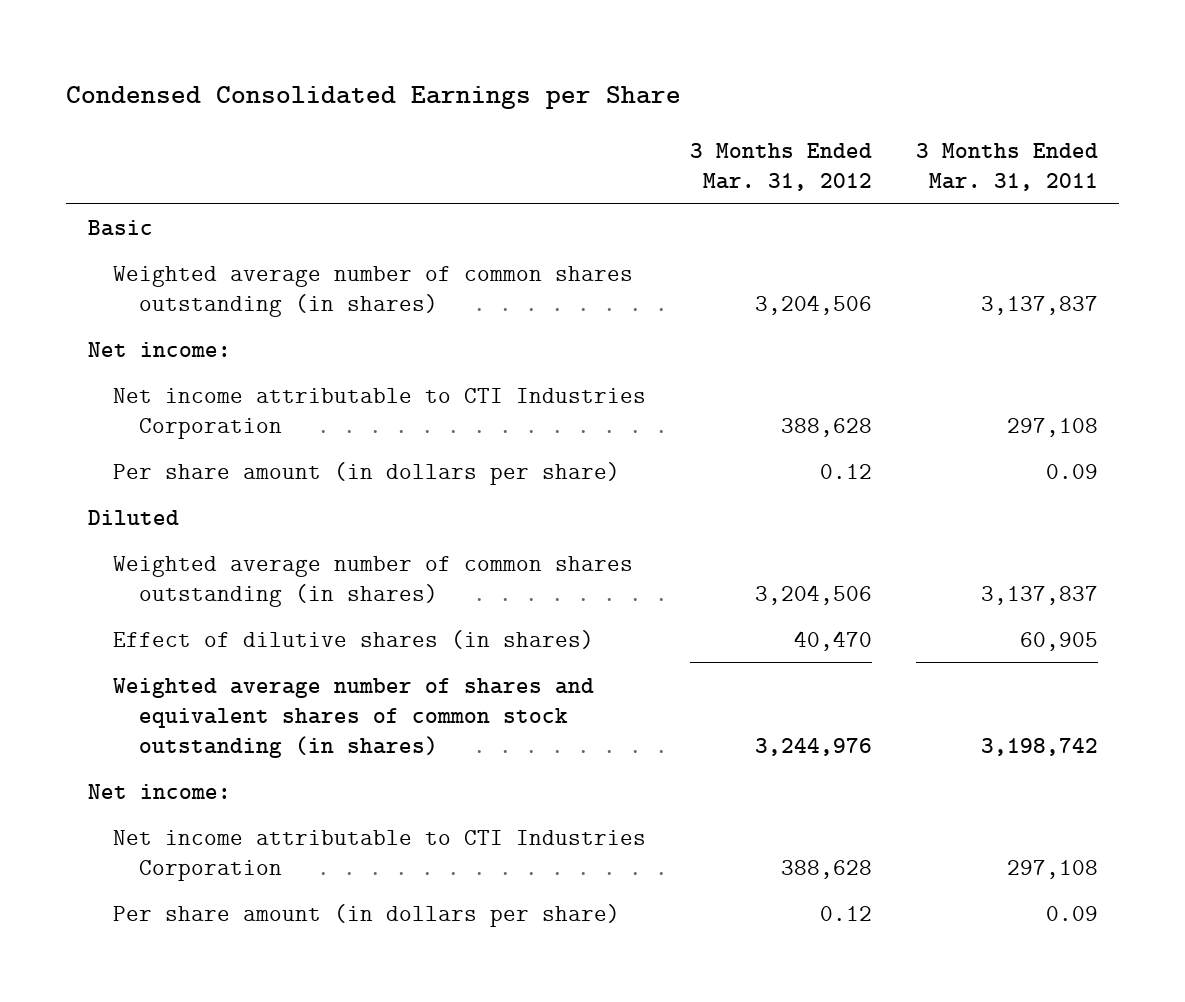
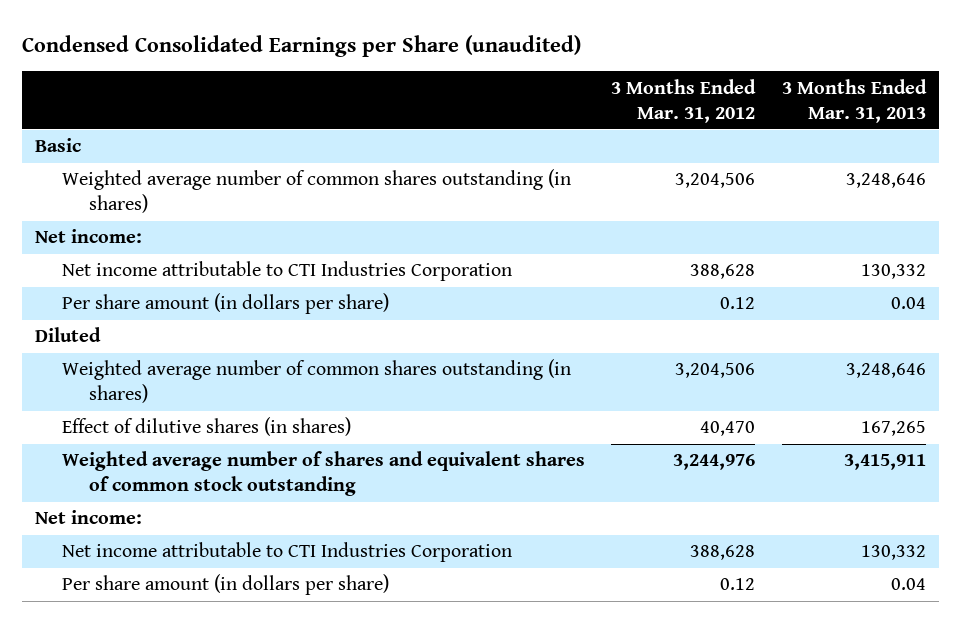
- Condensed Consolidated Earnings per Share
+ Condensed Consolidated Earnings per Share (unaudited)
- | 3 Months Ended Mar. 31, 2012 | 3 Months Ended Mar. 31, 2011
+ | 3 Months Ended Mar. 31, 2012 | 3 Months Ended Mar. 31, 2013
- Weighted average number of shares and equivalent shares of common stock outstanding (in shares) | 3,244,976 | 3,198,742
+ Weighted average number of shares and equivalent shares of common stock outstanding | 3,244,976 | 3,415,911

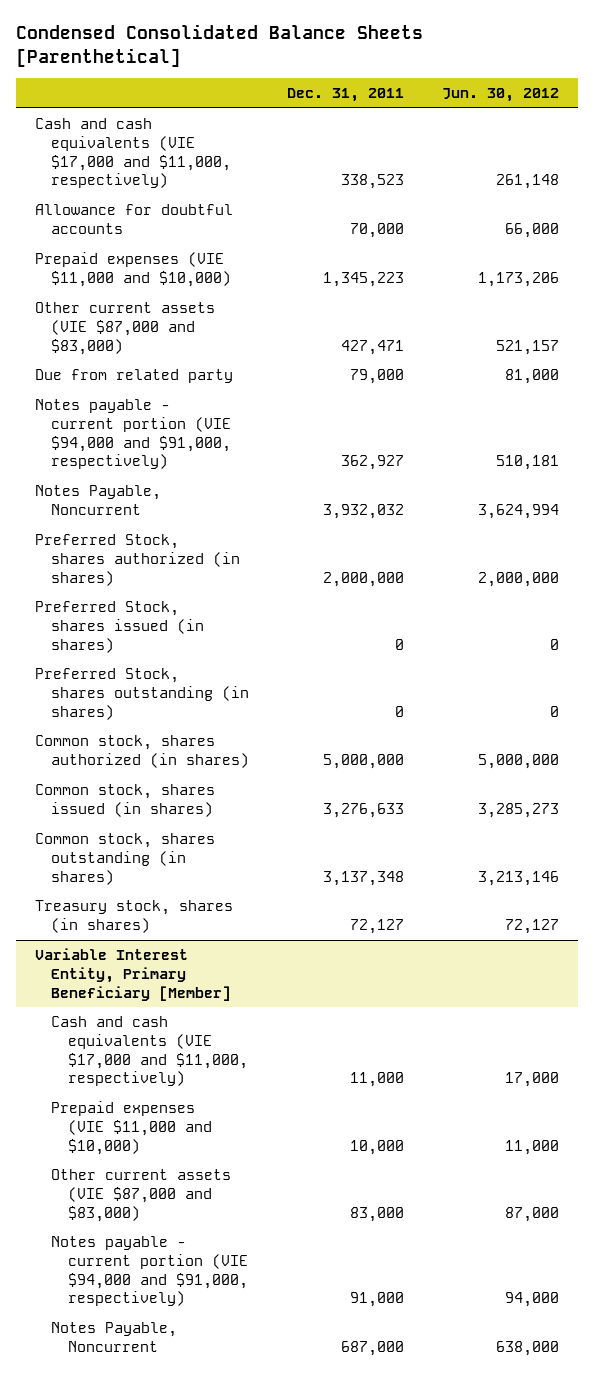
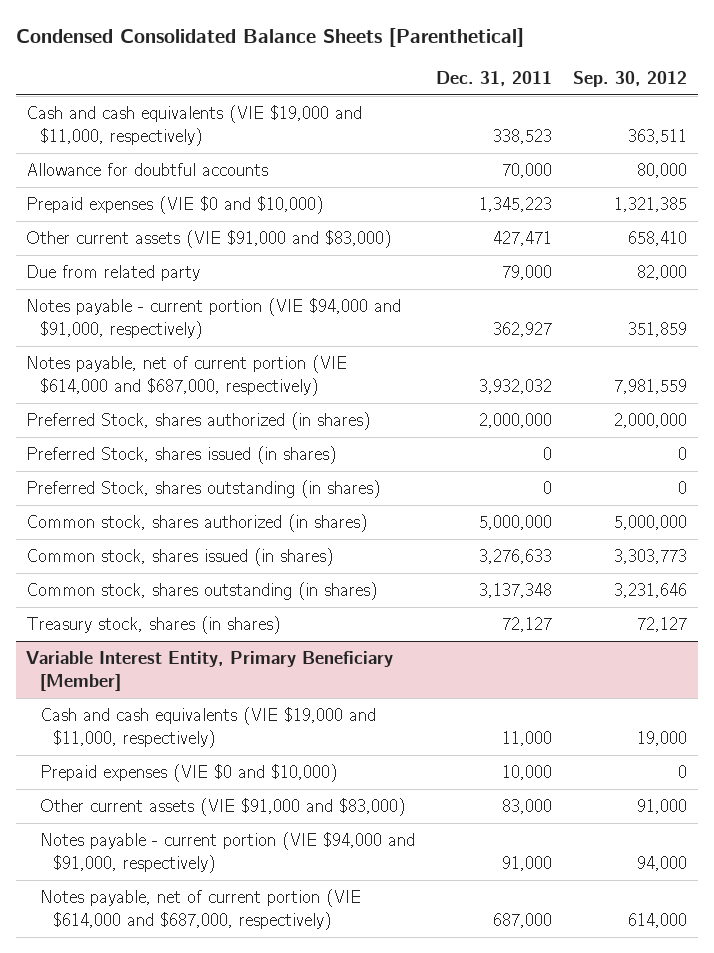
- | Dec. 31, 2011 | Jun. 30, 2012
+ | Dec. 31, 2011 | Sep. 30, 2012
- Cash and cash equivalents (VIE $17,000 and $11,000, respectively) | 338,523 | 261,148
+ Cash and cash equivalents (VIE $19,000 and $11,000, respectively) | 338,523 | 363,511
- Prepaid expenses (VIE $11,000 and $10,000) | 1,345,223 | 1,173,206
- Other current assets (VIE $87,000 and $83,000) | 427,471 | 521,157
+ Prepaid expenses (VIE $0 and $10,000) | 1,345,223 | 1,321,385
+ Other current assets (VIE $91,000 and $83,000) | 427,471 | 658,410
- Notes Payable, Noncurrent | 3,932,032 | 3,624,994
+ Notes payable, net of current portion (VIE $614,000 and $687,000, respectively) | 3,932,032 | 7,981,559
@ Variable Interest Entity, Primary Beneficiary [Member]
- Cash and cash equivalents (VIE $17,000 and $11,000, respectively) | 11,000 | 17,000
- Prepaid expenses (VIE $11,000 and $10,000) | 10,000 | 11,000
- Other current assets (VIE $87,000 and $83,000) | 83,000 | 87,000
+ Cash and cash equivalents (VIE $19,000 and $11,000, respectively) | 11,000 | 19,000
+ Prepaid expenses (VIE $0 and $10,000) | 10,000 | 0
+ Other current assets (VIE $91,000 and $83,000) | 83,000 | 91,000
- Notes Payable, Noncurrent | 687,000 | 638,000
+ Notes payable, net of current portion (VIE $614,000 and $687,000, respectively) | 687,000 | 614,000

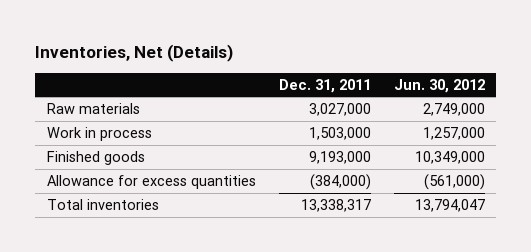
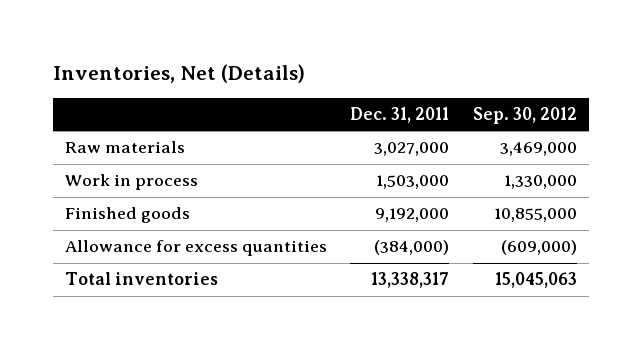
- | Dec. 31, 2011 | Jun. 30, 2012
+ | Dec. 31, 2011 | Sep. 30, 2012
- Finished goods | 9,193,000 | 10,349,000
+ Finished goods | 9,192,000 | 10,855,000

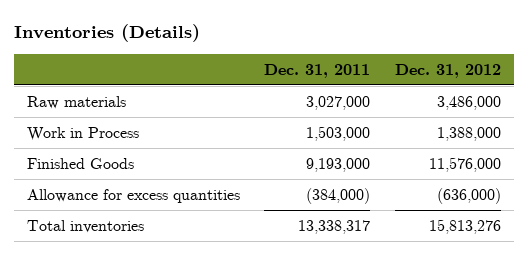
- Inventories, Net (Details)
+ Inventories (Details)
- | Dec. 31, 2011 | Sep. 30, 2012
+ | Dec. 31, 2011 | Dec. 31, 2012
- Work in process | 1,503,000 | 1,330,000
- Finished goods | 9,192,000 | 10,855,000
+ Work in Process | 1,503,000 | 1,388,000
+ Finished Goods | 9,193,000 | 11,576,000

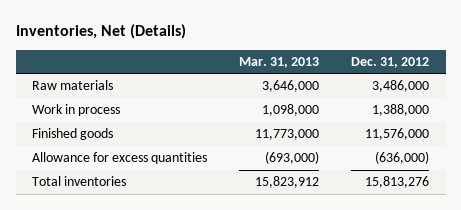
- Inventories (Details)
+ Inventories, Net (Details)
- | Dec. 31, 2011 | Dec. 31, 2012
+ | Mar. 31, 2013 | Dec. 31, 2012
- Work in Process | 1,503,000 | 1,388,000
- Finished Goods | 9,193,000 | 11,576,000
+ Work in process | 1,098,000 | 1,388,000
+ Finished goods | 11,773,000 | 11,576,000

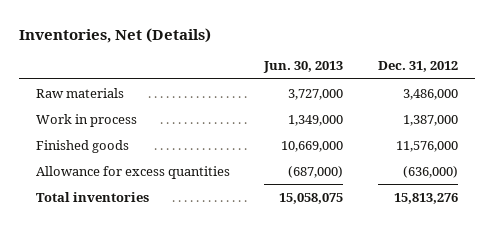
- | Mar. 31, 2013 | Dec. 31, 2012
+ | Jun. 30, 2013 | Dec. 31, 2012
- Work in process | 1,098,000 | 1,388,000
+ Work in process | 1,349,000 | 1,387,000

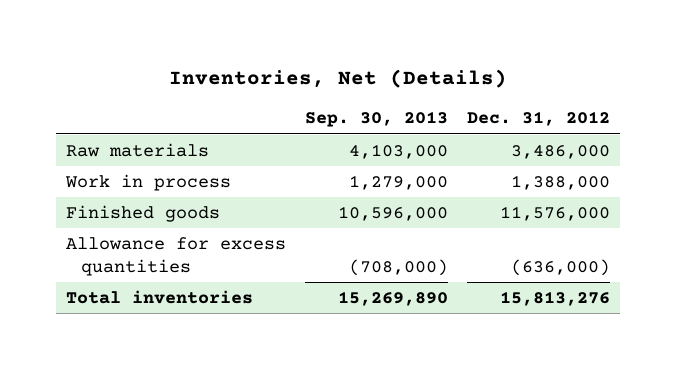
- | Jun. 30, 2013 | Dec. 31, 2012
+ | Sep. 30, 2013 | Dec. 31, 2012
- Work in process | 1,349,000 | 1,387,000
+ Work in process | 1,279,000 | 1,388,000

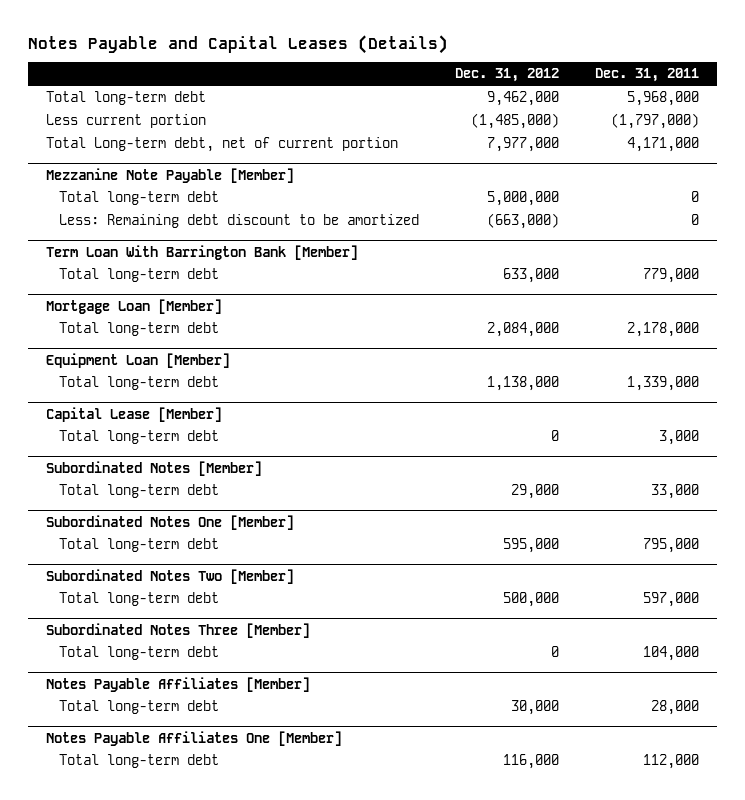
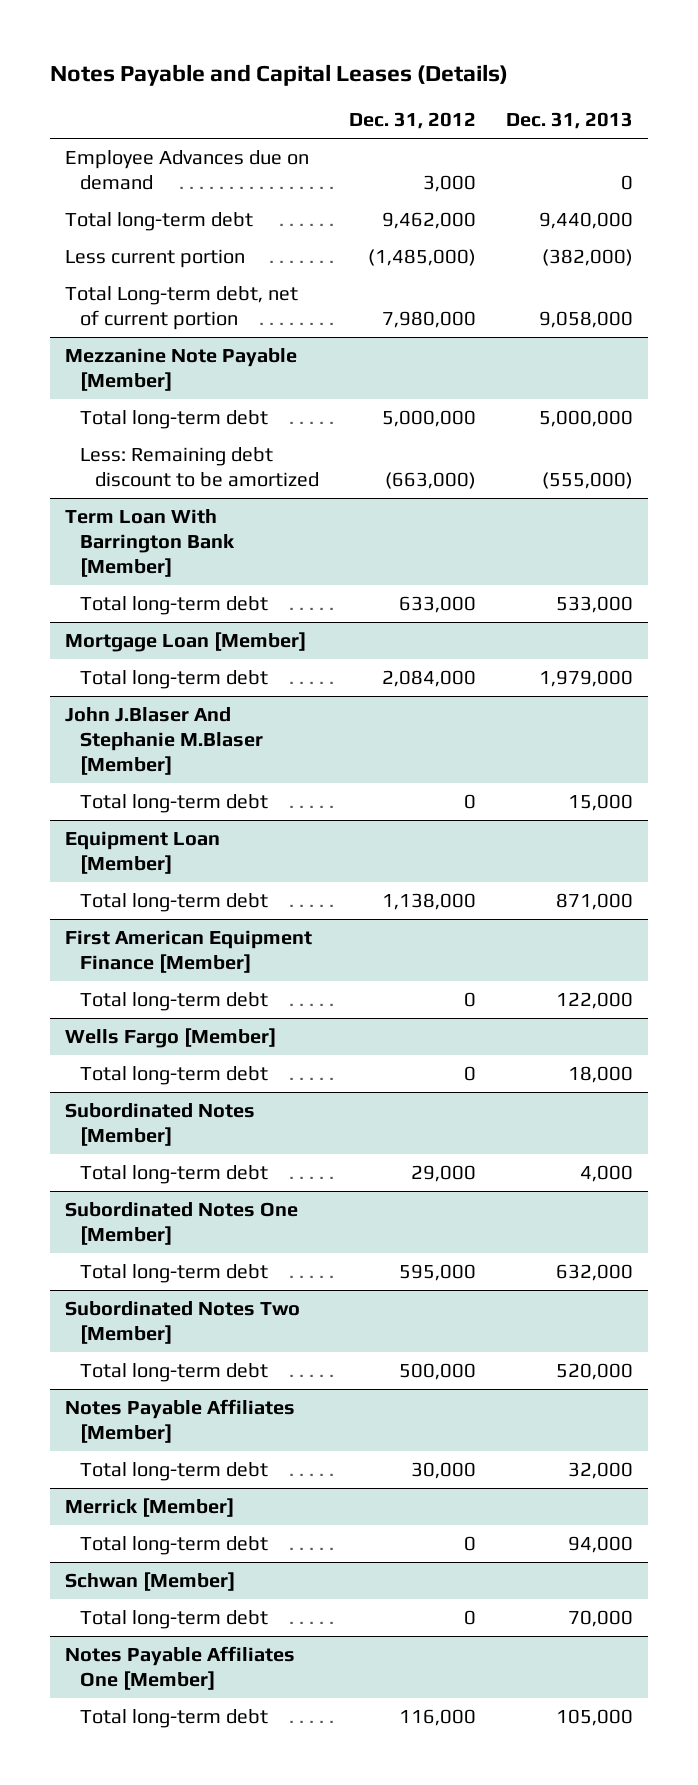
- | Dec. 31, 2012 | Dec. 31, 2011
+ | Dec. 31, 2012 | Dec. 31, 2013
+ Employee Advances due on demand | 3,000 | 0
- Total Long-term debt, net of current portion | 7,977,000 | 4,171,000
+ Total Long-term debt, net of current portion | 7,980,000 | 9,058,000
+ John J.Blaser And Stephanie M.Blaser [Member]
+ Total long-term debt | 0 | 15,000
- Capital Lease [Member]
+ First American Equipment Finance [Member]
+ Wells Fargo [Member]
+ Total long-term debt | 0 | 18,000
- Subordinated Notes Three [Member]
- Total long-term debt | 0 | 104,000
+ Merrick [Member]
+ Total long-term debt | 0 | 94,000
+ Schwan [Member]
+ Total long-term debt | 0 | 70,000

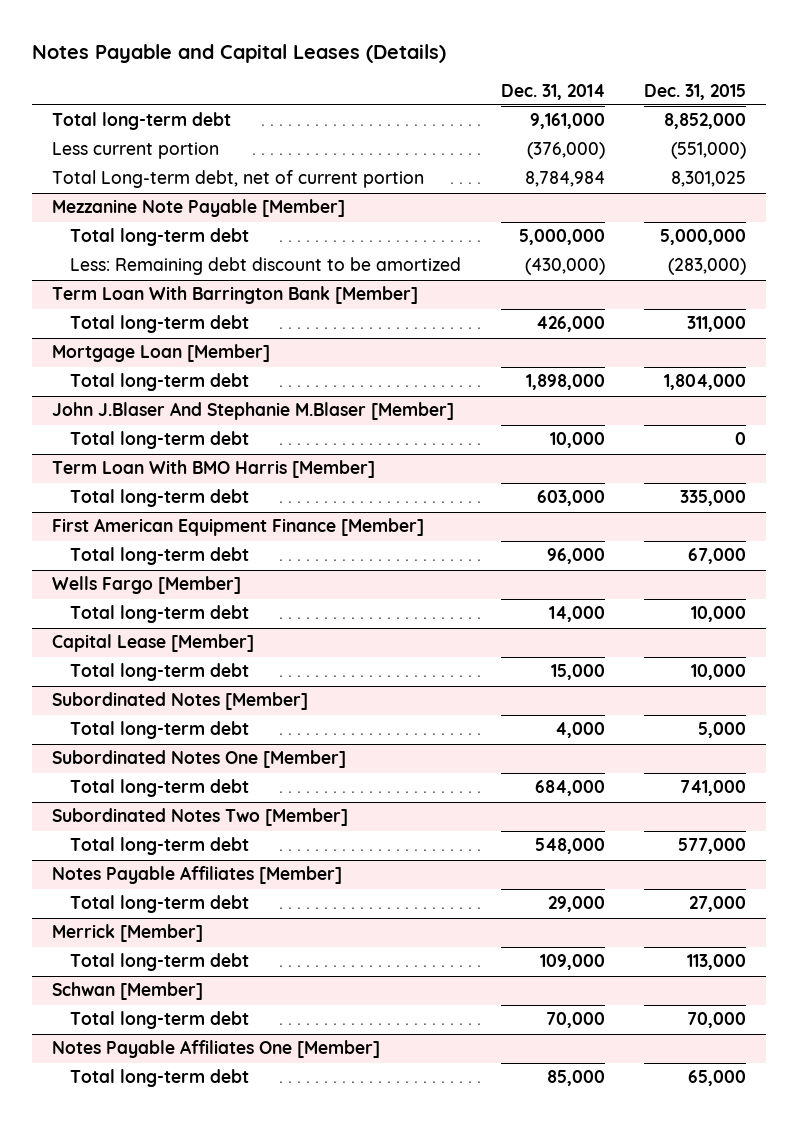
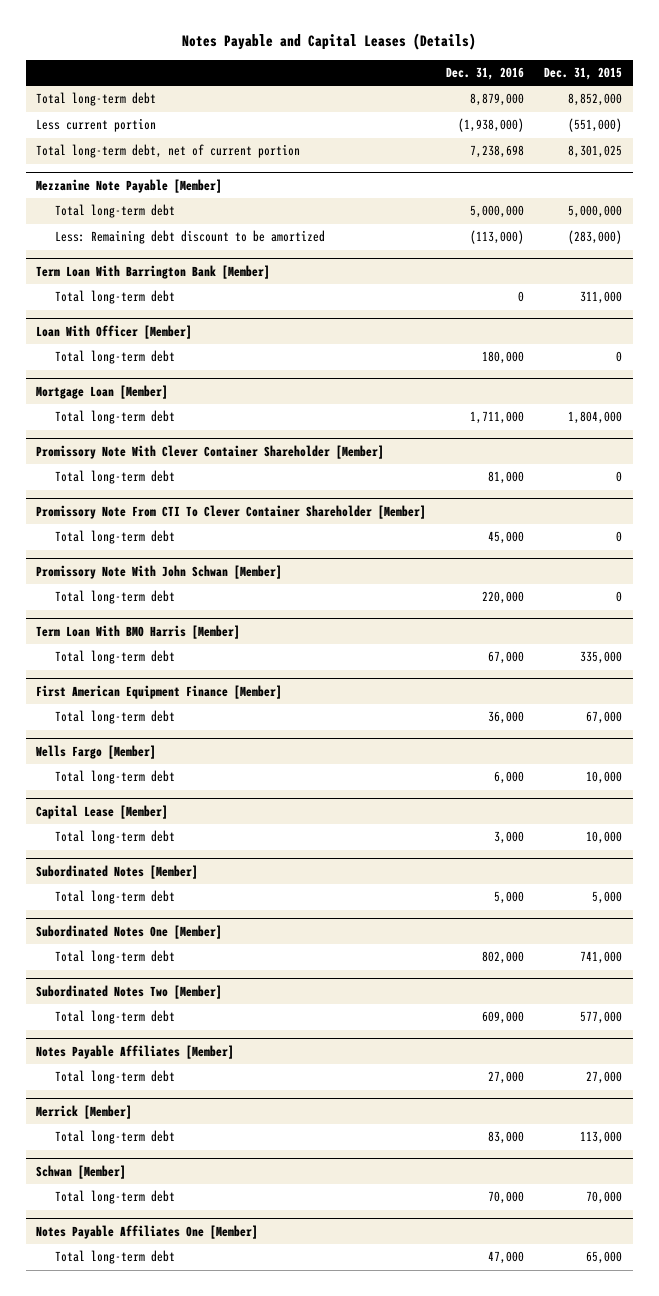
- | Dec. 31, 2014 | Dec. 31, 2015
+ | Dec. 31, 2016 | Dec. 31, 2015
- Total Long-term debt, net of current portion | 8,784,984 | 8,301,025
+ Total long-term debt, net of current portion | 7,238,698 | 8,301,025
+ Loan With Officer [Member]
+ Total long-term debt | 180,000 | 0
- John J.Blaser And Stephanie M.Blaser [Member]
+ Promissory Note With Clever Container Shareholder [Member]
+ Promissory Note From CTI To Clever Container Shareholder [Member]
+ Total long-term debt | 45,000 | 0
+ Promissory Note With John Schwan [Member]
+ Total long-term debt | 220,000 | 0

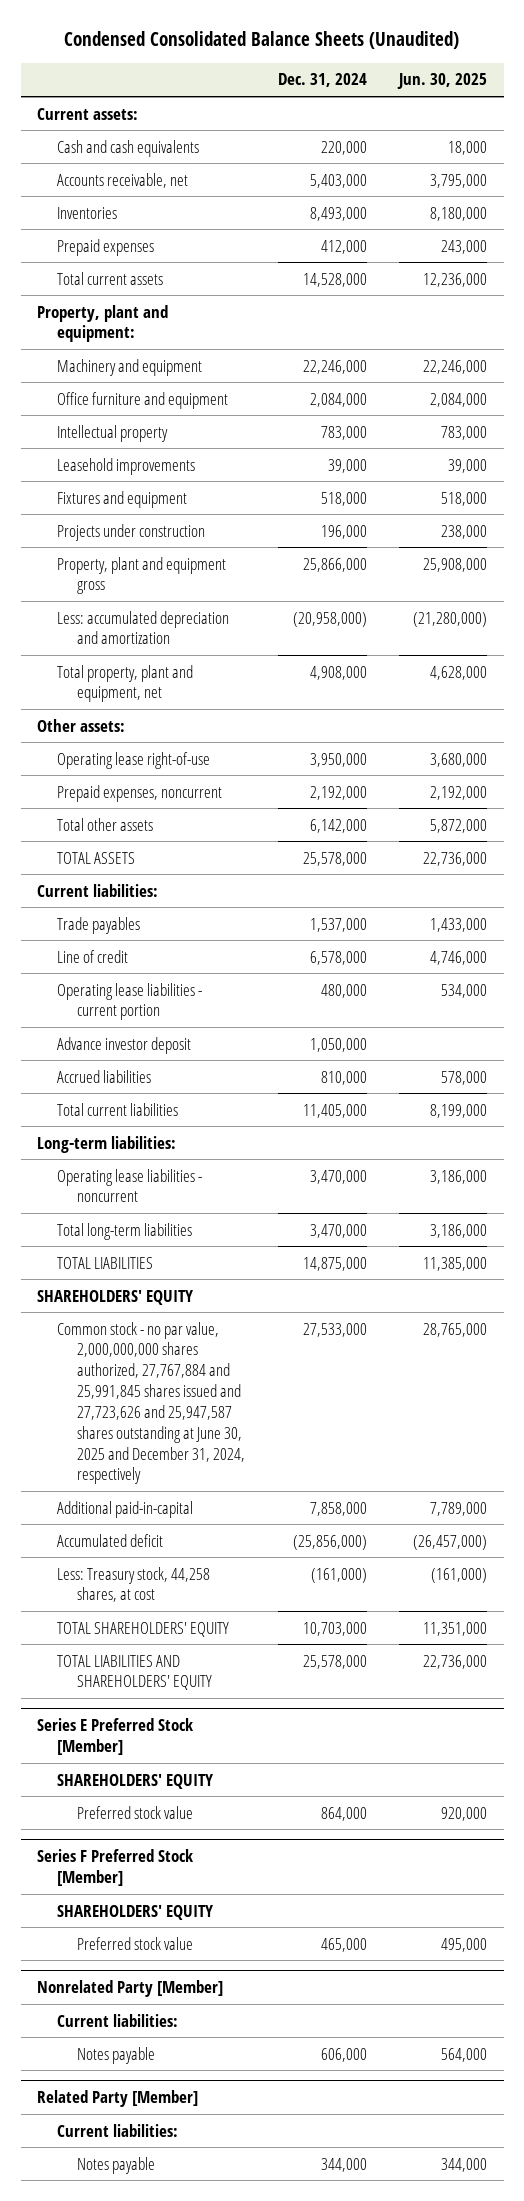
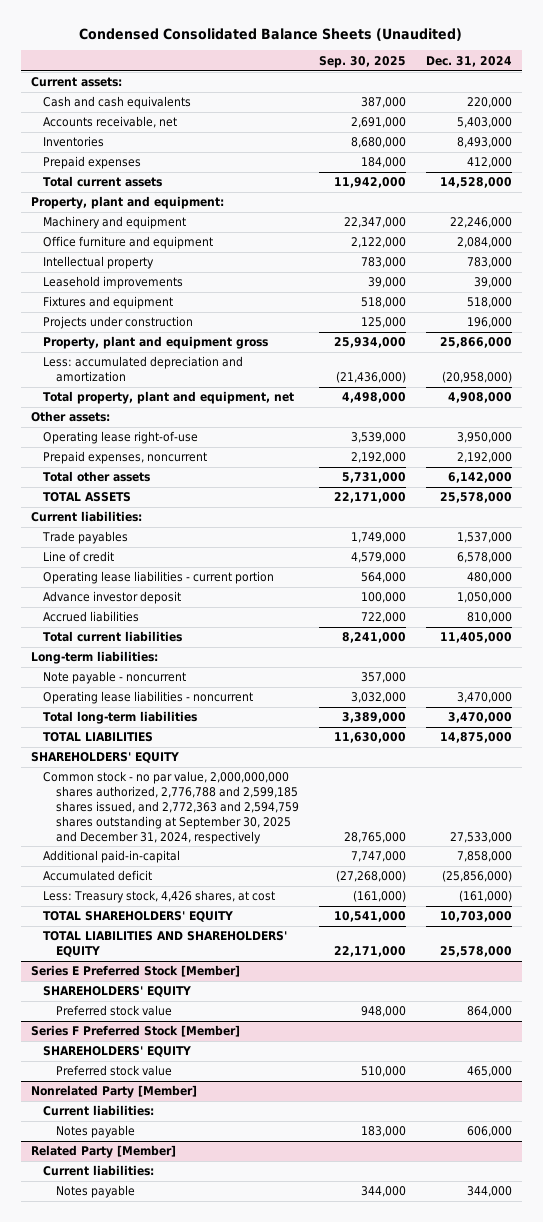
- | Dec. 31, 2024 | Jun. 30, 2025
+ | Sep. 30, 2025 | Dec. 31, 2024
+ Note payable - noncurrent | 357,000 |
- Common stock - no par value, 2,000,000,000 shares authorized, 27,767,884 and 25,991,845 shares issued and 27,723,626 and 25,947,587 shares outstanding at June 30, 2025 and December 31, 2024, respectively | 27,533,000 | 28,765,000
+ Common stock - no par value, 2,000,000,000 shares authorized, 2,776,788 and 2,599,185 shares issued, and 2,772,363 and 2,594,759 shares outstanding at September 30, 2025 and December 31, 2024, respectively | 28,765,000 | 27,533,000
- Less: Treasury stock, 44,258 shares, at cost | (161,000) | (161,000)
+ Less: Treasury stock, 4,426 shares, at cost | (161,000) | (161,000)

